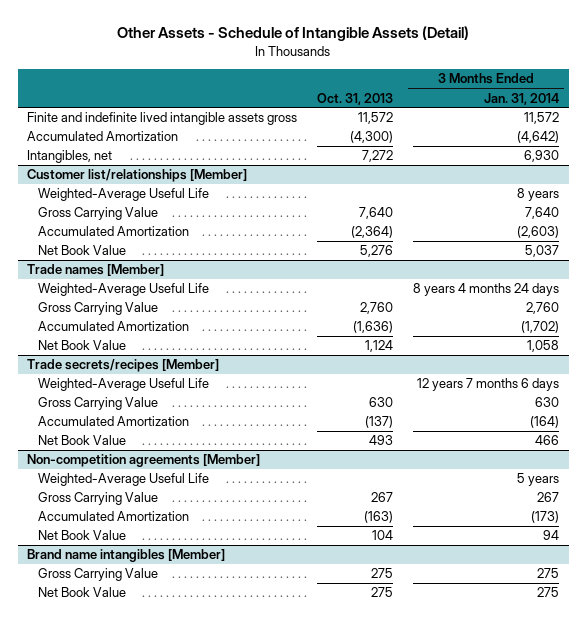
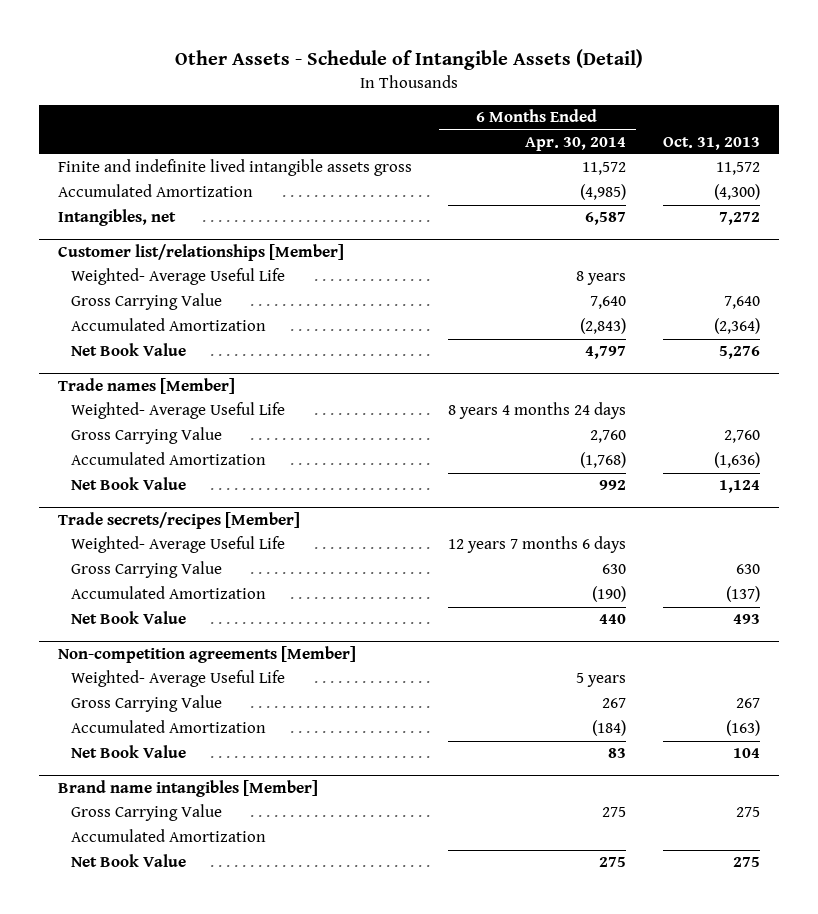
- | Oct. 31, 2013 | 3 Months Ended Jan. 31, 2014
+ | 6 Months Ended Apr. 30, 2014 | Oct. 31, 2013
@ Customer list/relationships [Member]
- Weighted-Average Useful Life | | 8 years
+ Weighted- Average Useful Life | 8 years |
@ Trade names [Member]
- Weighted-Average Useful Life | | 8 years 4 months 24 days
+ Weighted- Average Useful Life | 8 years 4 months 24 days |
@ Trade secrets/recipes [Member]
- Weighted-Average Useful Life | | 12 years 7 months 6 days
+ Weighted- Average Useful Life | 12 years 7 months 6 days |
@ Non-competition agreements [Member]
- Weighted-Average Useful Life | | 5 years
+ Weighted- Average Useful Life | 5 years |
@ Brand name intangibles [Member]
+ Accumulated Amortization

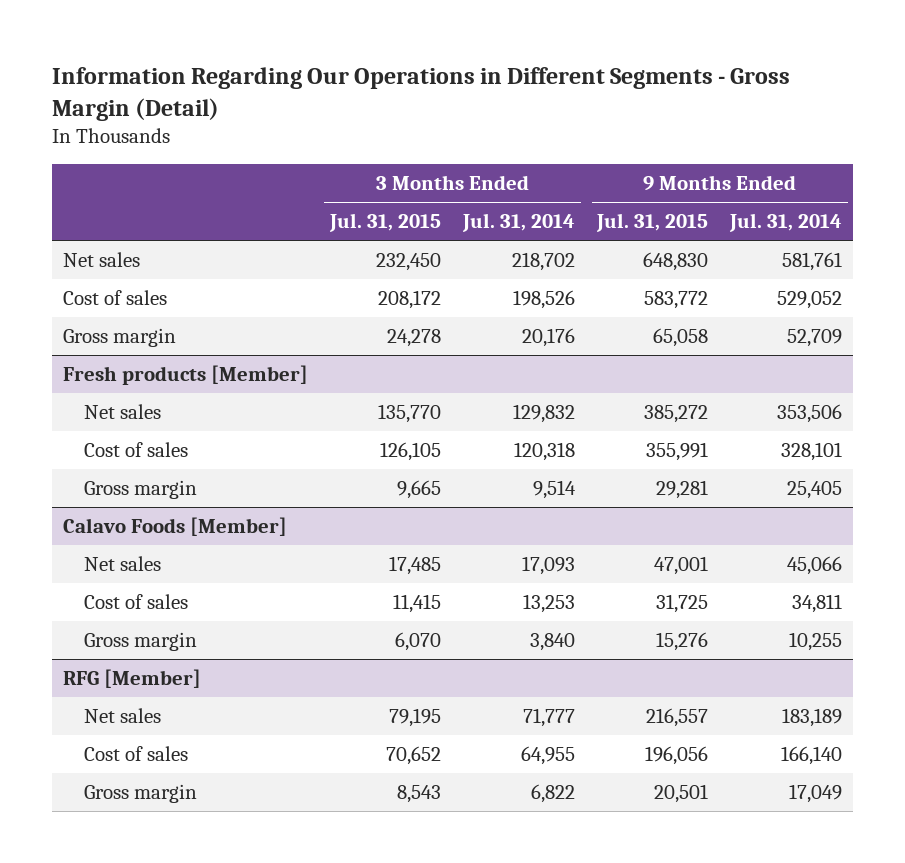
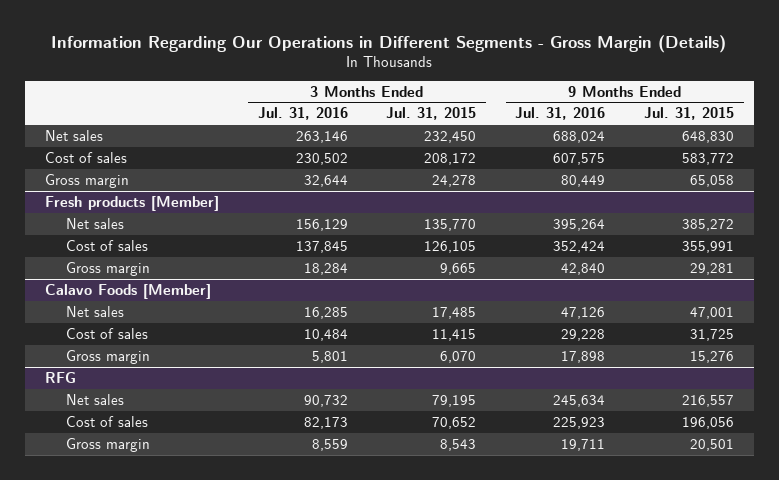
- Information Regarding Our Operations in Different Segments - Gross Margin (Detail)
+ Information Regarding Our Operations in Different Segments - Gross Margin (Details)
- | 3 Months Ended Jul. 31, 2015 | 3 Months Ended Jul. 31, 2014 | 9 Months Ended Jul. 31, 2015 | 9 Months Ended Jul. 31, 2014
+ | 3 Months Ended Jul. 31, 2016 | 3 Months Ended Jul. 31, 2015 | 9 Months Ended Jul. 31, 2016 | 9 Months Ended Jul. 31, 2015
- RFG [Member]
+ RFG

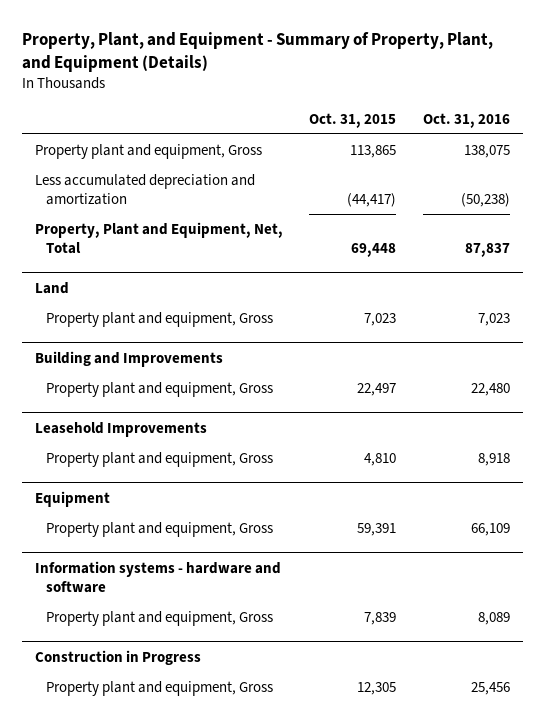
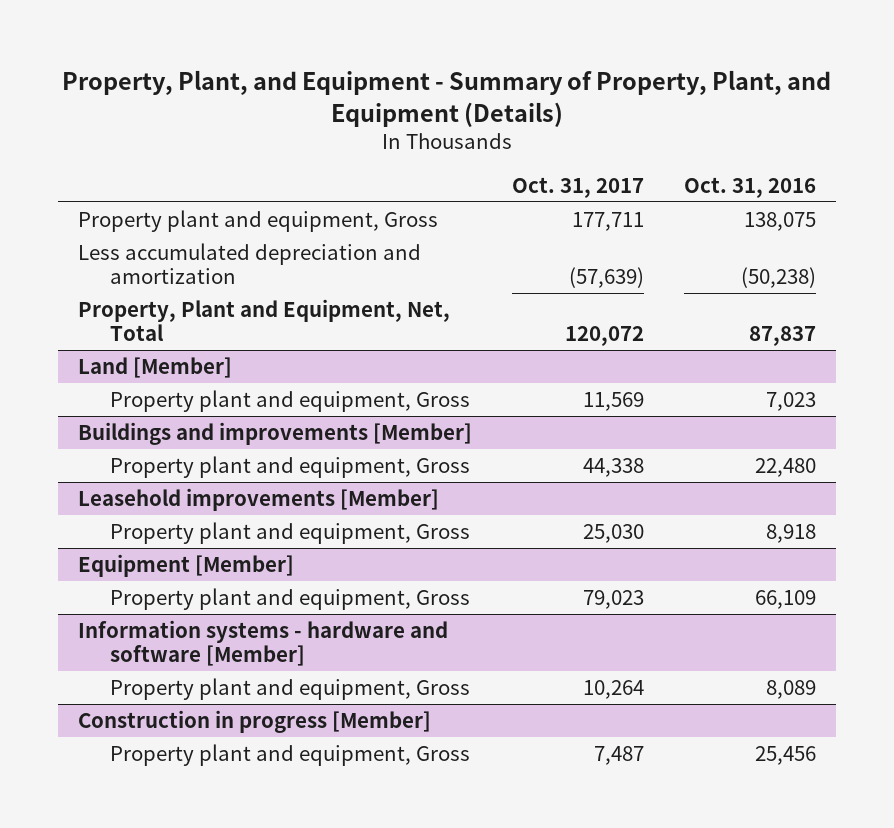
- | Oct. 31, 2015 | Oct. 31, 2016
+ | Oct. 31, 2017 | Oct. 31, 2016
- Land
+ Land [Member]
- Building and Improvements
+ Buildings and improvements [Member]
- Leasehold Improvements
+ Leasehold improvements [Member]
- Equipment
+ Equipment [Member]
- Information systems - hardware and software
+ Information systems - hardware and software [Member]
- Construction in Progress
+ Construction in progress [Member]

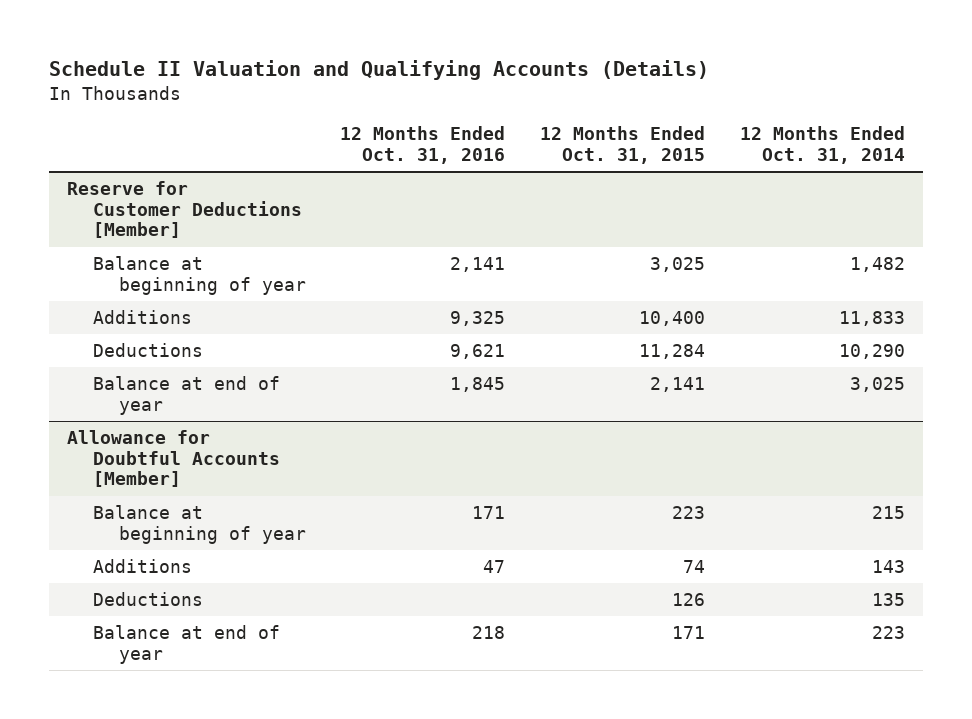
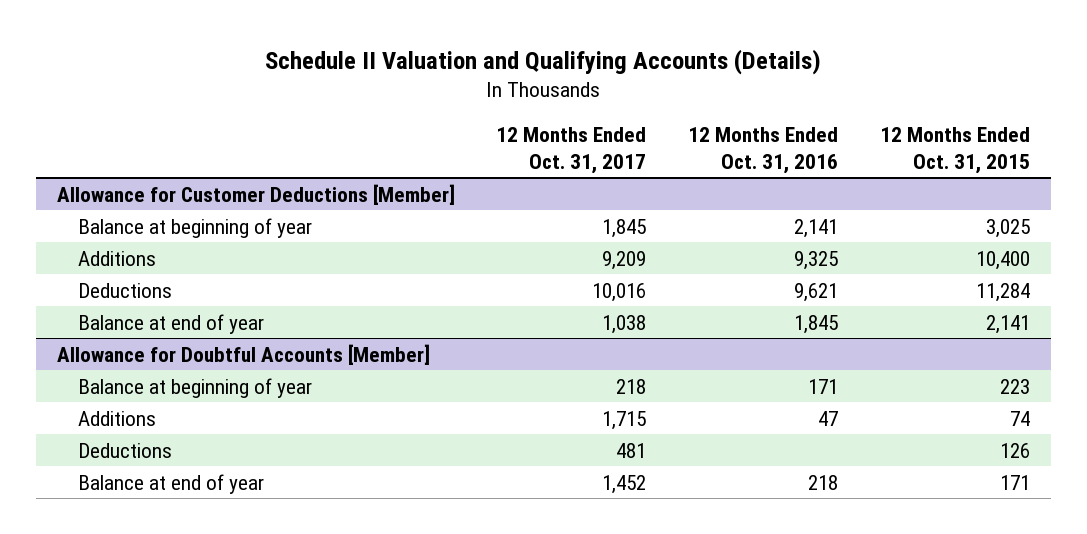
- | 12 Months Ended Oct. 31, 2016 | 12 Months Ended Oct. 31, 2015 | 12 Months Ended Oct. 31, 2014
+ | 12 Months Ended Oct. 31, 2017 | 12 Months Ended Oct. 31, 2016 | 12 Months Ended Oct. 31, 2015
- Reserve for Customer Deductions [Member]
+ Allowance for Customer Deductions [Member]

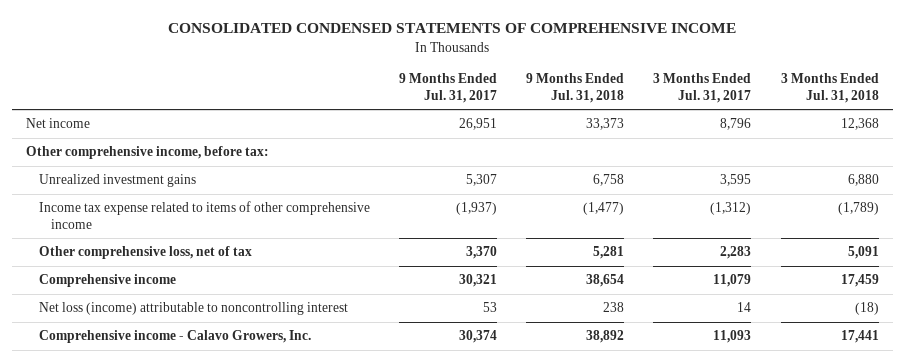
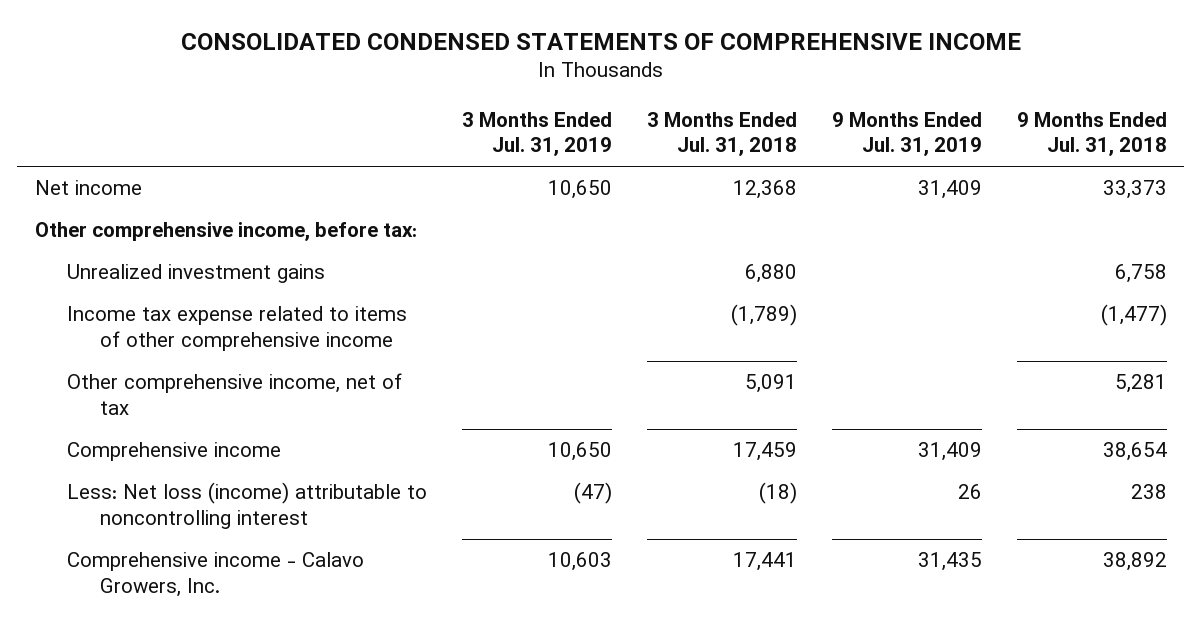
- | 9 Months Ended Jul. 31, 2017 | 9 Months Ended Jul. 31, 2018 | 3 Months Ended Jul. 31, 2017 | 3 Months Ended Jul. 31, 2018
+ | 3 Months Ended Jul. 31, 2019 | 3 Months Ended Jul. 31, 2018 | 9 Months Ended Jul. 31, 2019 | 9 Months Ended Jul. 31, 2018
- Other comprehensive loss, net of tax | 3,370 | 5,281 | 2,283 | 5,091
+ Other comprehensive income, net of tax | | 5,091 | | 5,281
- Net loss (income) attributable to noncontrolling interest | 53 | 238 | 14 | (18)
+ Less: Net loss (income) attributable to noncontrolling interest | (47) | (18) | 26 | 238

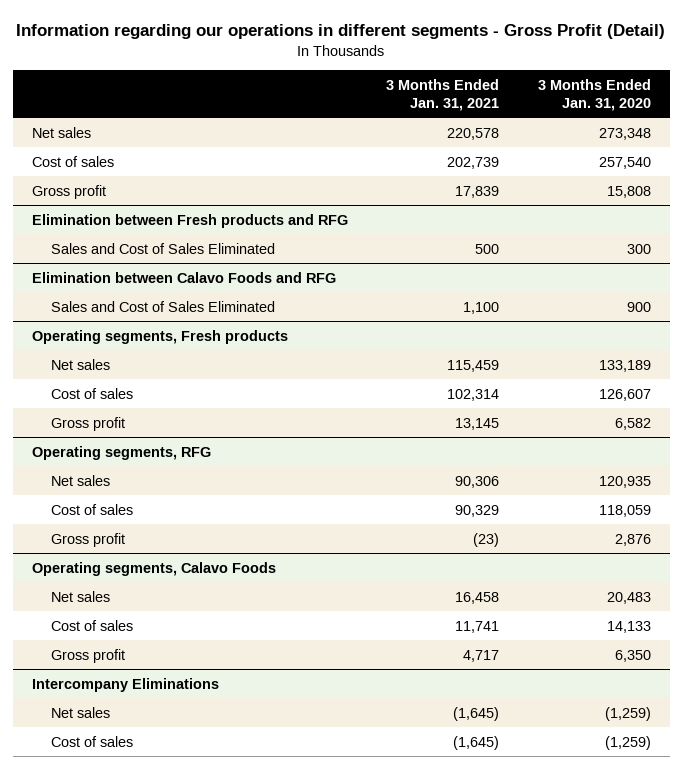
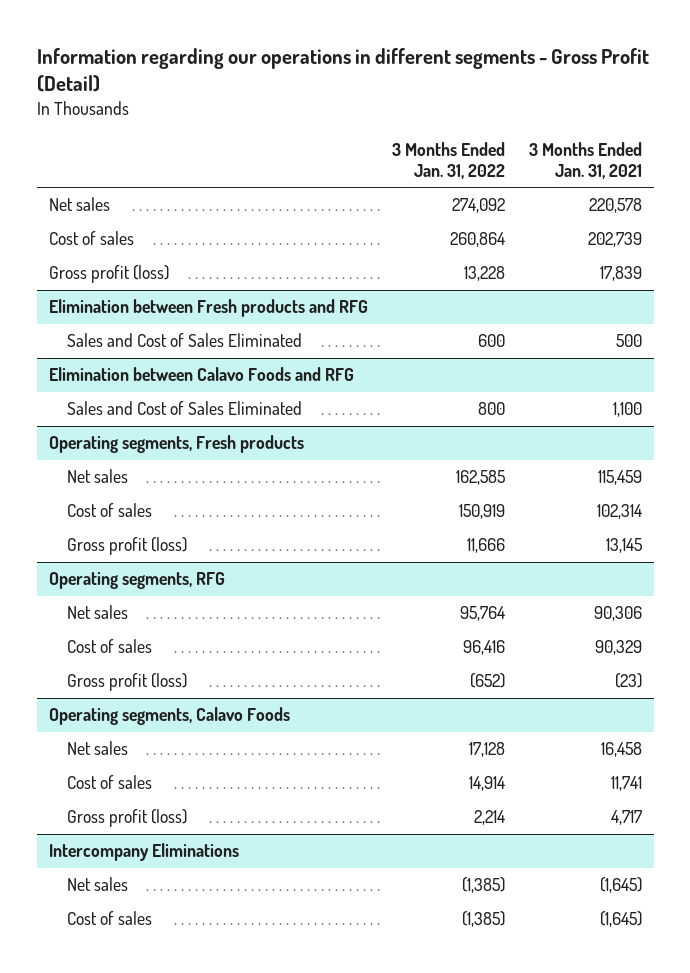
- | 3 Months Ended Jan. 31, 2021 | 3 Months Ended Jan. 31, 2020
+ | 3 Months Ended Jan. 31, 2022 | 3 Months Ended Jan. 31, 2021
- Gross profit | 17,839 | 15,808
+ Gross profit (loss) | 13,228 | 17,839
@ Operating segments, Fresh products
- Gross profit | 13,145 | 6,582
+ Gross profit (loss) | 11,666 | 13,145
@ Operating segments, RFG
- Gross profit | (23) | 2,876
+ Gross profit (loss) | (652) | (23)
@ Operating segments, Calavo Foods
- Gross profit | 4,717 | 6,350
+ Gross profit (loss) | 2,214 | 4,717

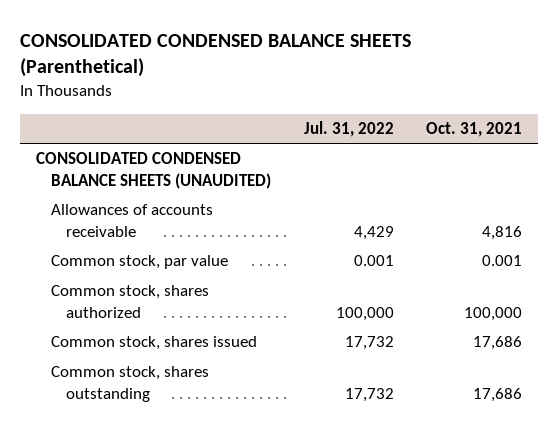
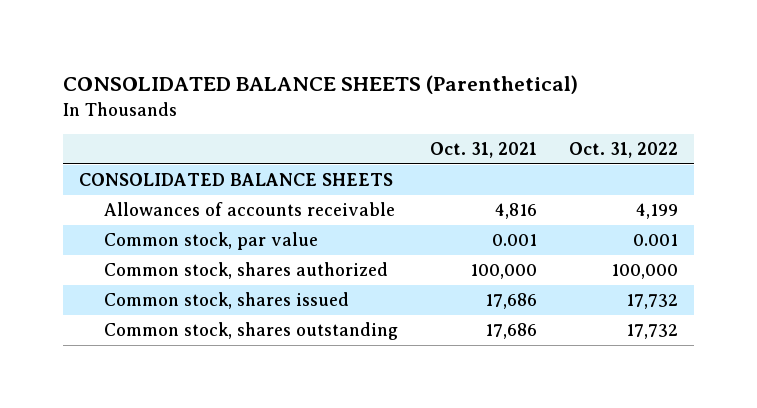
- CONSOLIDATED CONDENSED BALANCE SHEETS (Parenthetical)
+ CONSOLIDATED BALANCE SHEETS (Parenthetical)
- | Jul. 31, 2022 | Oct. 31, 2021
+ | Oct. 31, 2021 | Oct. 31, 2022
- CONSOLIDATED CONDENSED BALANCE SHEETS (UNAUDITED)
+ CONSOLIDATED BALANCE SHEETS

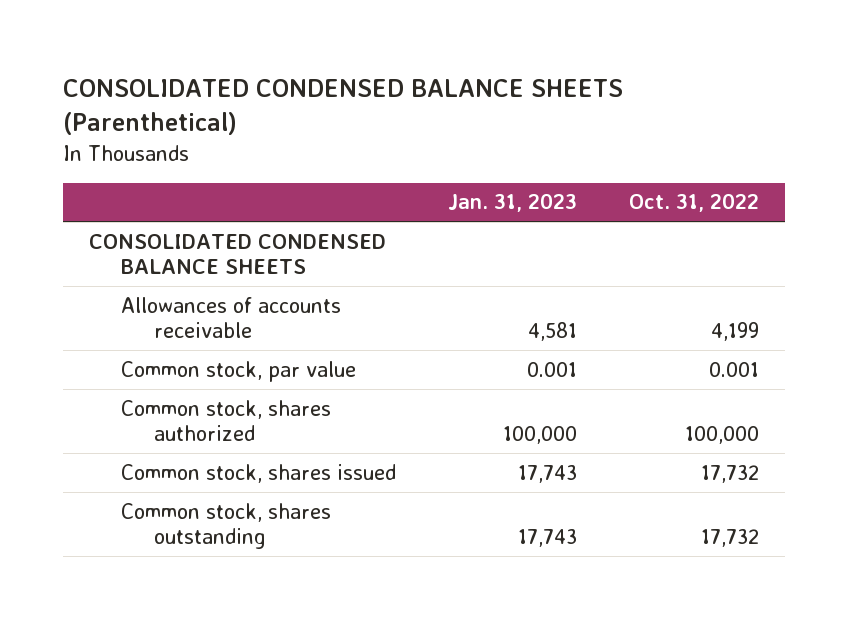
- CONSOLIDATED BALANCE SHEETS (Parenthetical)
+ CONSOLIDATED CONDENSED BALANCE SHEETS (Parenthetical)
- | Oct. 31, 2021 | Oct. 31, 2022
+ | Jan. 31, 2023 | Oct. 31, 2022
- CONSOLIDATED BALANCE SHEETS
+ CONSOLIDATED CONDENSED BALANCE SHEETS

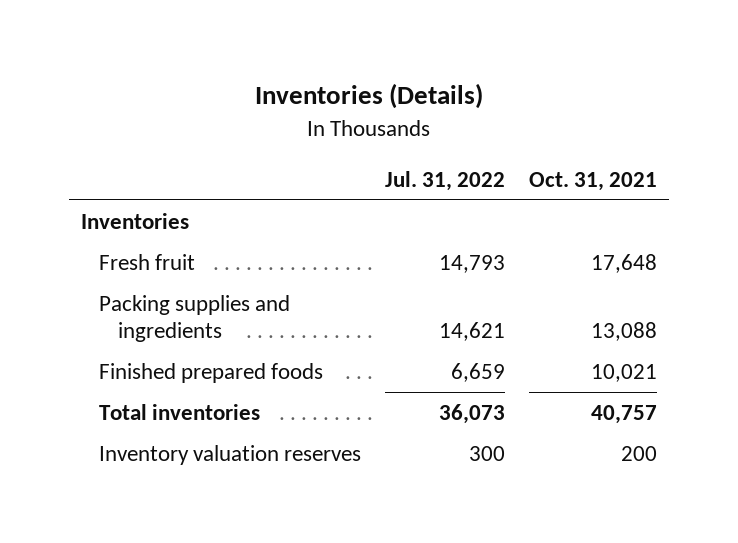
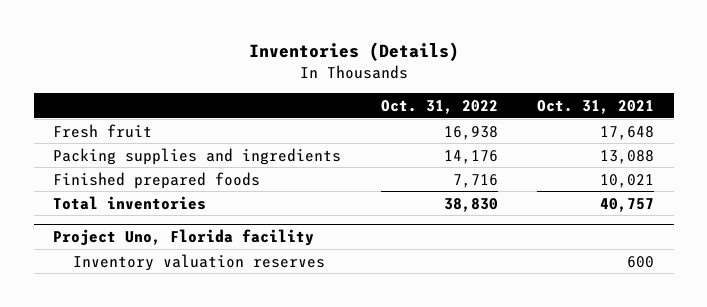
- | Jul. 31, 2022 | Oct. 31, 2021
+ | Oct. 31, 2022 | Oct. 31, 2021
- Inventories
- Inventory valuation reserves | 300 | 200
+ Project Uno, Florida facility
+ Inventory valuation reserves | | 600

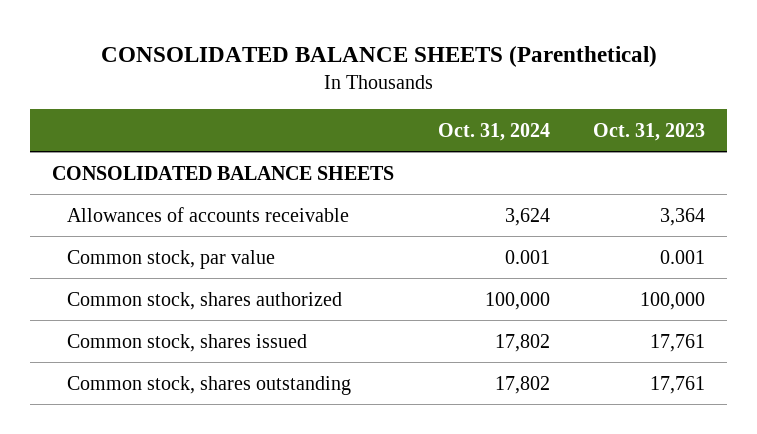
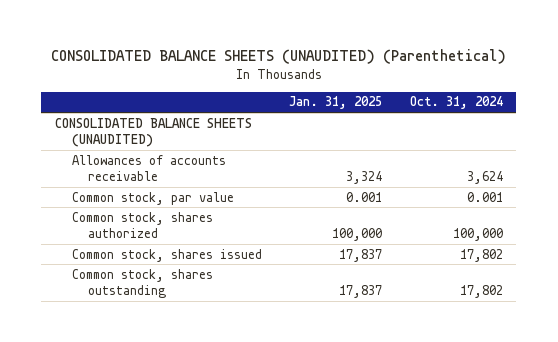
- CONSOLIDATED BALANCE SHEETS (Parenthetical)
+ CONSOLIDATED BALANCE SHEETS (UNAUDITED) (Parenthetical)
- | Oct. 31, 2024 | Oct. 31, 2023
+ | Jan. 31, 2025 | Oct. 31, 2024
- CONSOLIDATED BALANCE SHEETS
+ CONSOLIDATED BALANCE SHEETS (UNAUDITED)

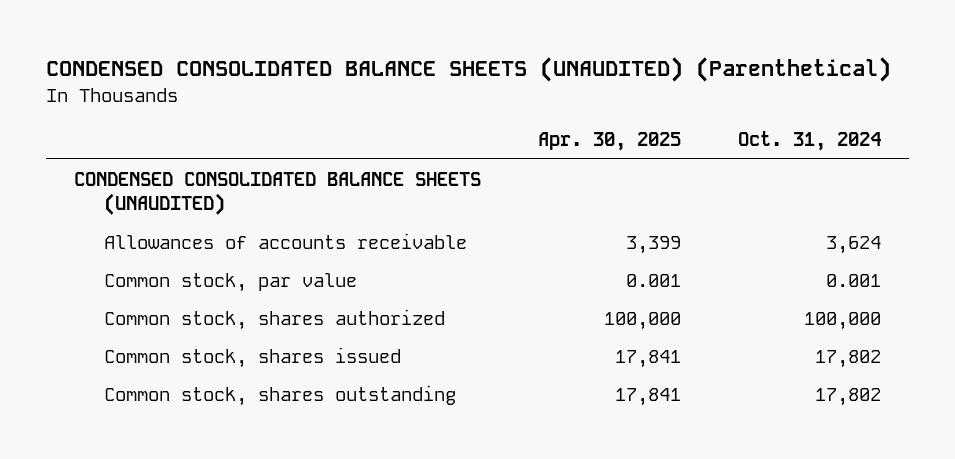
- CONSOLIDATED BALANCE SHEETS (UNAUDITED) (Parenthetical)
+ CONDENSED CONSOLIDATED BALANCE SHEETS (UNAUDITED) (Parenthetical)
- | Jan. 31, 2025 | Oct. 31, 2024
+ | Apr. 30, 2025 | Oct. 31, 2024
- CONSOLIDATED BALANCE SHEETS (UNAUDITED)
+ CONDENSED CONSOLIDATED BALANCE SHEETS (UNAUDITED)

